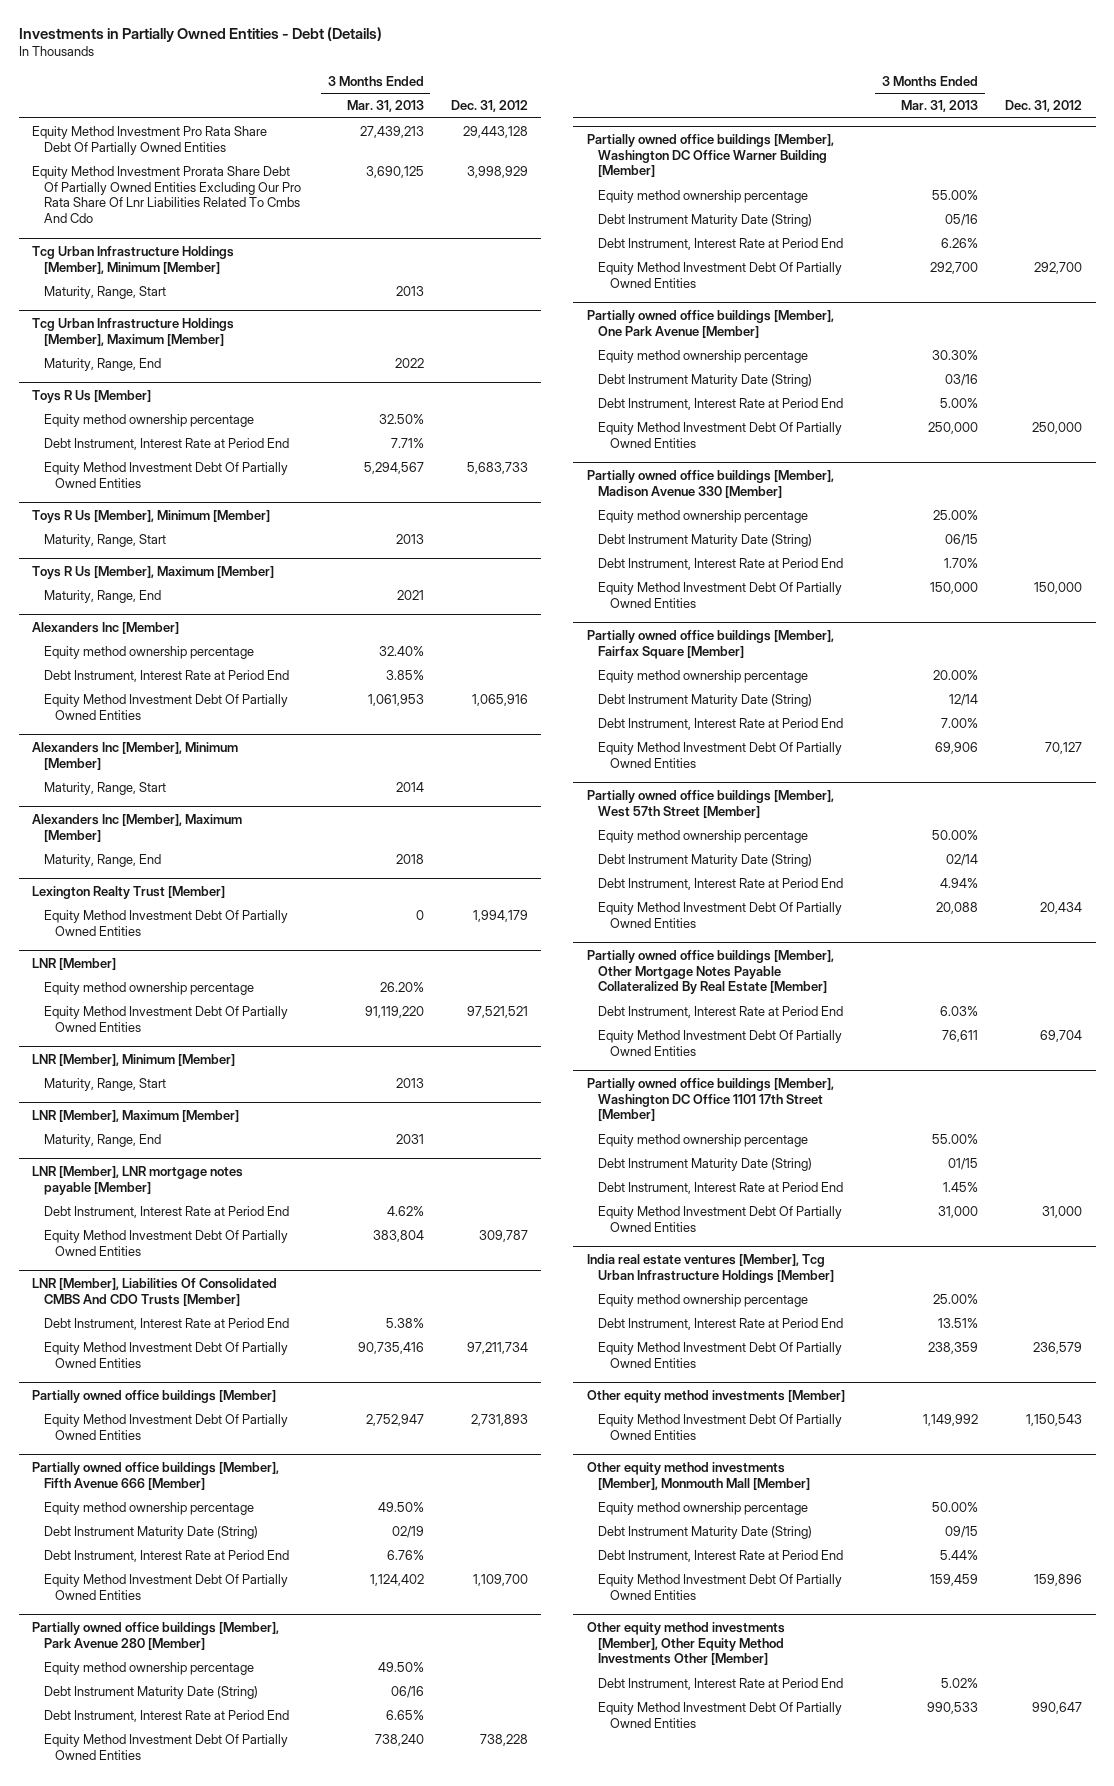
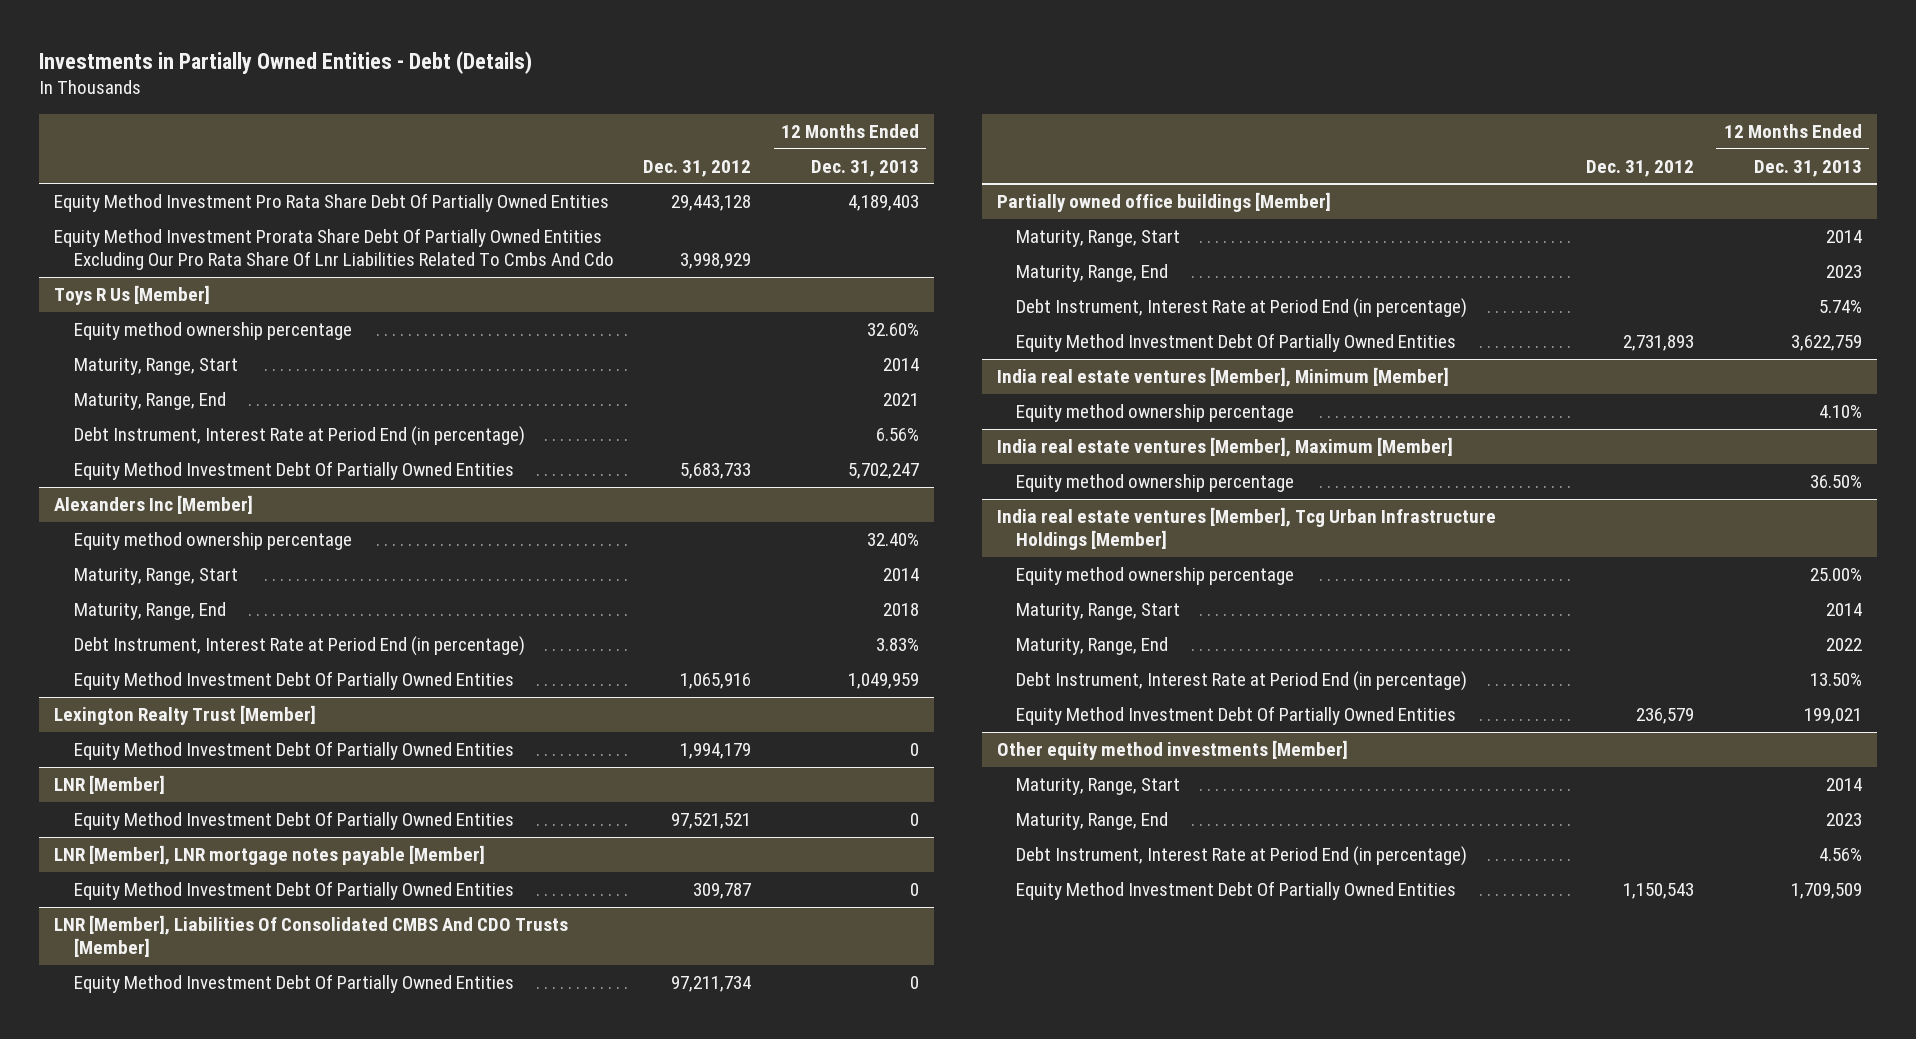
- | 3 Months Ended Mar. 31, 2013 | Dec. 31, 2012
+ | Dec. 31, 2012 | 12 Months Ended Dec. 31, 2013
- Tcg Urban Infrastructure Holdings [Member], Minimum [Member]
- Maturity, Range, Start | 2013 |
- Tcg Urban Infrastructure Holdings [Member], Maximum [Member]
- Maturity, Range, End | 2022 |
@ Toys R Us [Member]
- Debt Instrument, Interest Rate at Period End | 7.71% |
+ Maturity, Range, Start | | 2014
+ Maturity, Range, End | | 2021
+ Debt Instrument, Interest Rate at Period End (in percentage) | | 6.56%
- Toys R Us [Member], Minimum [Member]
- Maturity, Range, Start | 2013 |
- Toys R Us [Member], Maximum [Member]
- Maturity, Range, End | 2021 |
@ Alexanders Inc [Member]
- Debt Instrument, Interest Rate at Period End | 3.85% |
+ Maturity, Range, Start | | 2014
+ Maturity, Range, End | | 2018
+ Debt Instrument, Interest Rate at Period End (in percentage) | | 3.83%
- Alexanders Inc [Member], Minimum [Member]
- Maturity, Range, Start | 2014 |
- Alexanders Inc [Member], Maximum [Member]
- Maturity, Range, End | 2018 |
@ LNR [Member]
- Equity method ownership percentage | 26.20% |
- LNR [Member], Minimum [Member]
- Maturity, Range, Start | 2013 |
- LNR [Member], Maximum [Member]
- Maturity, Range, End | 2031 |
@ LNR [Member], LNR mortgage notes payable [Member]
- Debt Instrument, Interest Rate at Period End | 4.62% |
@ LNR [Member], Liabilities Of Consolidated CMBS And CDO Trusts [Member]
- Debt Instrument, Interest Rate at Period End | 5.38% |
@ Partially owned office buildings [Member]
+ Maturity, Range, Start | | 2014
+ Maturity, Range, End | | 2023
+ Debt Instrument, Interest Rate at Period End (in percentage) | | 5.74%
- Partially owned office buildings [Member], Fifth Avenue 666 [Member]
- Equity method ownership percentage | 49.50% |
- Debt Instrument Maturity Date (String) | 02/19 |
- Debt Instrument, Interest Rate at Period End | 6.76% |
- Equity Method Investment Debt Of Partially Owned Entities | 1,124,402 | 1,109,700
- Partially owned office buildings [Member], Park Avenue 280 [Member]
- Equity method ownership percentage | 49.50% |
- Debt Instrument Maturity Date (String) | 06/16 |
- Debt Instrument, Interest Rate at Period End | 6.65% |
- Equity Method Investment Debt Of Partially Owned Entities | 738,240 | 738,228
- Partially owned office buildings [Member], Washington DC Office Warner Building [Member]
- Equity method ownership percentage | 55.00% |
- Debt Instrument Maturity Date (String) | 05/16 |
- Debt Instrument, Interest Rate at Period End | 6.26% |
- Equity Method Investment Debt Of Partially Owned Entities | 292,700 | 292,700
- Partially owned office buildings [Member], One Park Avenue [Member]
- Equity method ownership percentage | 30.30% |
- Debt Instrument Maturity Date (String) | 03/16 |
- Debt Instrument, Interest Rate at Period End | 5.00% |
- Equity Method Investment Debt Of Partially Owned Entities | 250,000 | 250,000
- Partially owned office buildings [Member], Madison Avenue 330 [Member]
- Equity method ownership percentage | 25.00% |
- Debt Instrument Maturity Date (String) | 06/15 |
- Debt Instrument, Interest Rate at Period End | 1.70% |
- Equity Method Investment Debt Of Partially Owned Entities | 150,000 | 150,000
- Partially owned office buildings [Member], Fairfax Square [Member]
- Equity method ownership percentage | 20.00% |
- Debt Instrument Maturity Date (String) | 12/14 |
- Debt Instrument, Interest Rate at Period End | 7.00% |
- Equity Method Investment Debt Of Partially Owned Entities | 69,906 | 70,127
- Partially owned office buildings [Member], West 57th Street [Member]
- Equity method ownership percentage | 50.00% |
- Debt Instrument Maturity Date (String) | 02/14 |
- Debt Instrument, Interest Rate at Period End | 4.94% |
- Equity Method Investment Debt Of Partially Owned Entities | 20,088 | 20,434
- Partially owned office buildings [Member], Other Mortgage Notes Payable Collateralized By Real Estate [Member]
- Debt Instrument, Interest Rate at Period End | 6.03% |
- Equity Method Investment Debt Of Partially Owned Entities | 76,611 | 69,704
- Partially owned office buildings [Member], Washington DC Office 1101 17th Street [Member]
- Equity method ownership percentage | 55.00% |
- Debt Instrument Maturity Date (String) | 01/15 |
- Debt Instrument, Interest Rate at Period End | 1.45% |
- Equity Method Investment Debt Of Partially Owned Entities | 31,000 | 31,000
+ India real estate ventures [Member], Minimum [Member]
+ Equity method ownership percentage | | 4.10%
+ India real estate ventures [Member], Maximum [Member]
+ Equity method ownership percentage | | 36.50%
@ India real estate ventures [Member], Tcg Urban Infrastructure Holdings [Member]
- Debt Instrument, Interest Rate at Period End | 13.51% |
+ Maturity, Range, Start | | 2014
+ Maturity, Range, End | | 2022
+ Debt Instrument, Interest Rate at Period End (in percentage) | | 13.50%
@ Other equity method investments [Member]
+ Maturity, Range, Start | | 2014
+ Maturity, Range, End | | 2023
+ Debt Instrument, Interest Rate at Period End (in percentage) | | 4.56%
- Other equity method investments [Member], Monmouth Mall [Member]
- Equity method ownership percentage | 50.00% |
- Debt Instrument Maturity Date (String) | 09/15 |
- Debt Instrument, Interest Rate at Period End | 5.44% |
- Equity Method Investment Debt Of Partially Owned Entities | 159,459 | 159,896
- Other equity method investments [Member], Other Equity Method Investments Other [Member]
- Debt Instrument, Interest Rate at Period End | 5.02% |
- Equity Method Investment Debt Of Partially Owned Entities | 990,533 | 990,647

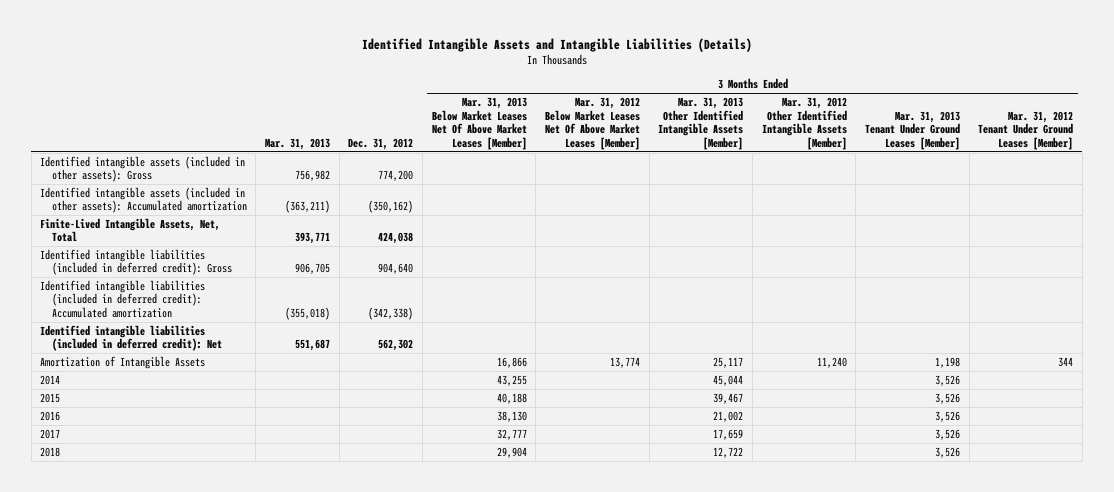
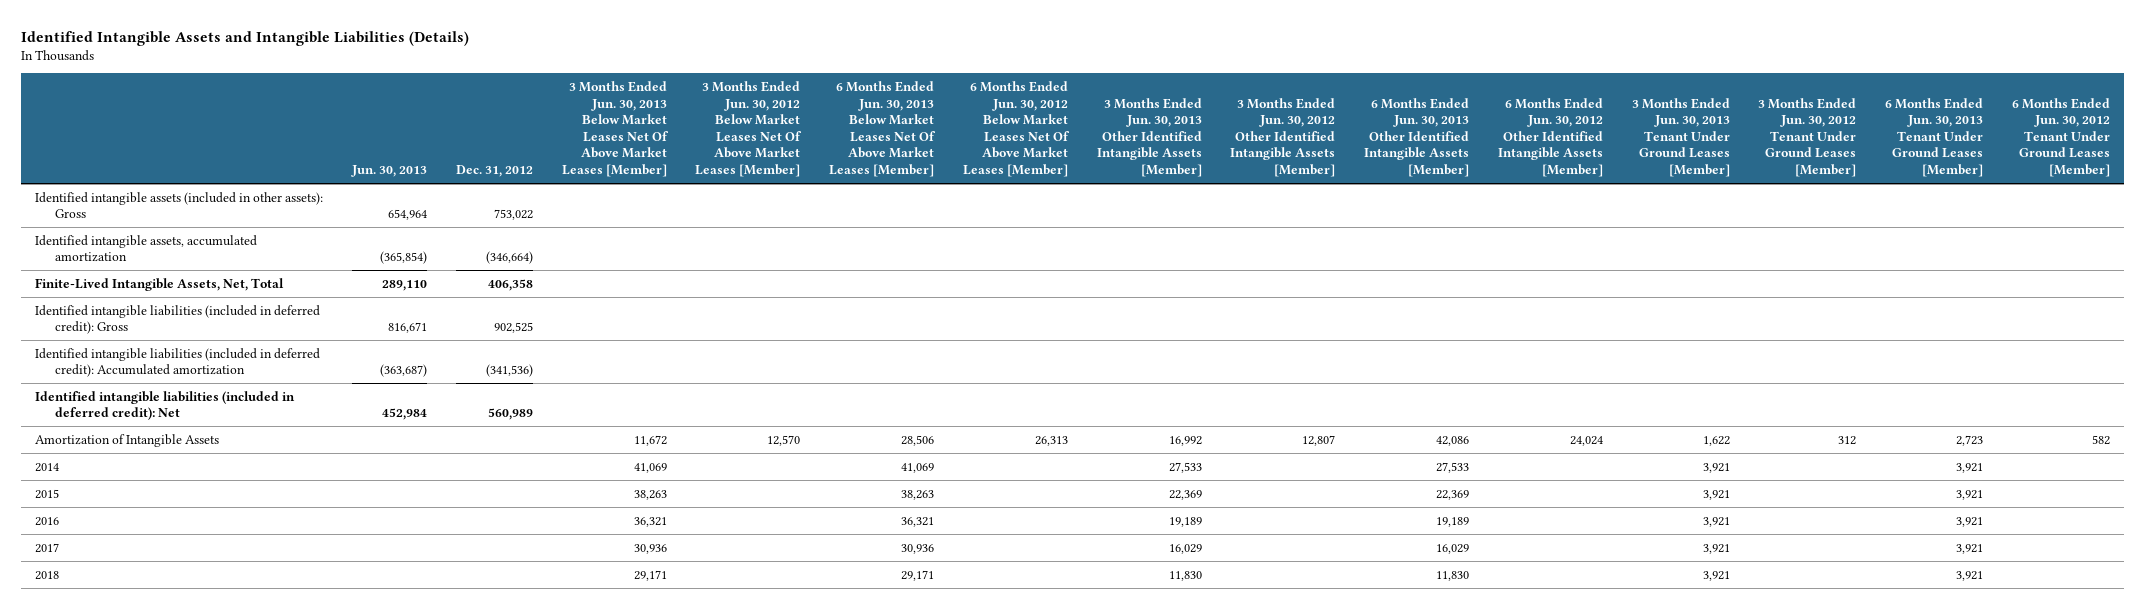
- | Mar. 31, 2013 | Dec. 31, 2012 | 3 Months Ended Mar. 31, 2013 Below Market Leases Net Of Above Market Leases [Member] | 3 Months Ended Mar. 31, 2012 Below Market Leases Net Of Above Market Leases [Member] | 3 Months Ended Mar. 31, 2013 Other Identified Intangible Assets [Member] | 3 Months Ended Mar. 31, 2012 Other Identified Intangible Assets [Member] | 3 Months Ended Mar. 31, 2013 Tenant Under Ground Leases [Member] | 3 Months Ended Mar. 31, 2012 Tenant Under Ground Leases [Member]
+ | Jun. 30, 2013 | Dec. 31, 2012 | 3 Months Ended Jun. 30, 2013 Below Market Leases Net Of Above Market Leases [Member] | 3 Months Ended Jun. 30, 2012 Below Market Leases Net Of Above Market Leases [Member] | 6 Months Ended Jun. 30, 2013 Below Market Leases Net Of Above Market Leases [Member] | 6 Months Ended Jun. 30, 2012 Below Market Leases Net Of Above Market Leases [Member] | 3 Months Ended Jun. 30, 2013 Other Identified Intangible Assets [Member] | 3 Months Ended Jun. 30, 2012 Other Identified Intangible Assets [Member] | 6 Months Ended Jun. 30, 2013 Other Identified Intangible Assets [Member] | 6 Months Ended Jun. 30, 2012 Other Identified Intangible Assets [Member] | 3 Months Ended Jun. 30, 2013 Tenant Under Ground Leases [Member] | 3 Months Ended Jun. 30, 2012 Tenant Under Ground Leases [Member] | 6 Months Ended Jun. 30, 2013 Tenant Under Ground Leases [Member] | 6 Months Ended Jun. 30, 2012 Tenant Under Ground Leases [Member]
- Identified intangible assets (included in other assets): Gross | 756,982 | 774,200 | | | | | |
- Identified intangible assets (included in other assets): Accumulated amortization | (363,211) | (350,162) | | | | | |
- Finite-Lived Intangible Assets, Net, Total | 393,771 | 424,038 | | | | | |
- Identified intangible liabilities (included in deferred credit): Gross | 906,705 | 904,640 | | | | | |
- Identified intangible liabilities (included in deferred credit): Accumulated amortization | (355,018) | (342,338) | | | | | |
- Identified intangible liabilities (included in deferred credit): Net | 551,687 | 562,302 | | | | | |
+ Identified intangible assets (included in other assets): Gross | 654,964 | 753,022 | | | | | | | | | | | |
+ Identified intangible assets, accumulated amortization | (365,854) | (346,664) | | | | | | | | | | | |
+ Finite-Lived Intangible Assets, Net, Total | 289,110 | 406,358 | | | | | | | | | | | |
+ Identified intangible liabilities (included in deferred credit): Gross | 816,671 | 902,525 | | | | | | | | | | | |
+ Identified intangible liabilities (included in deferred credit): Accumulated amortization | (363,687) | (341,536) | | | | | | | | | | | |
+ Identified intangible liabilities (included in deferred credit): Net | 452,984 | 560,989 | | | | | | | | | | | |

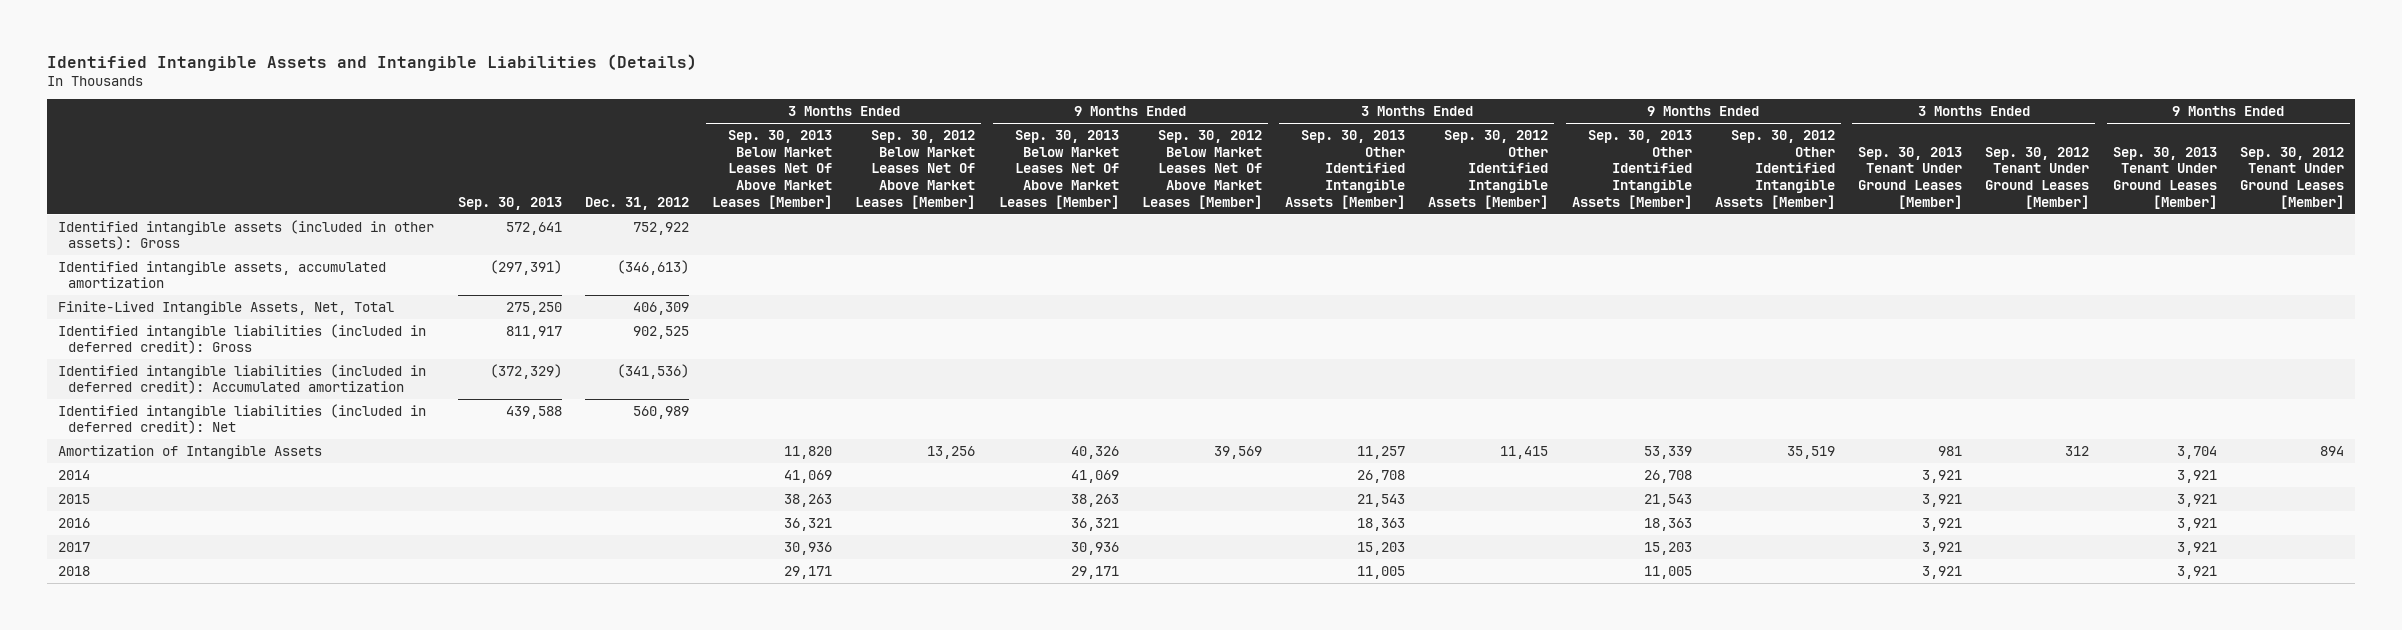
- | Jun. 30, 2013 | Dec. 31, 2012 | 3 Months Ended Jun. 30, 2013 Below Market Leases Net Of Above Market Leases [Member] | 3 Months Ended Jun. 30, 2012 Below Market Leases Net Of Above Market Leases [Member] | 6 Months Ended Jun. 30, 2013 Below Market Leases Net Of Above Market Leases [Member] | 6 Months Ended Jun. 30, 2012 Below Market Leases Net Of Above Market Leases [Member] | 3 Months Ended Jun. 30, 2013 Other Identified Intangible Assets [Member] | 3 Months Ended Jun. 30, 2012 Other Identified Intangible Assets [Member] | 6 Months Ended Jun. 30, 2013 Other Identified Intangible Assets [Member] | 6 Months Ended Jun. 30, 2012 Other Identified Intangible Assets [Member] | 3 Months Ended Jun. 30, 2013 Tenant Under Ground Leases [Member] | 3 Months Ended Jun. 30, 2012 Tenant Under Ground Leases [Member] | 6 Months Ended Jun. 30, 2013 Tenant Under Ground Leases [Member] | 6 Months Ended Jun. 30, 2012 Tenant Under Ground Leases [Member]
+ | Sep. 30, 2013 | Dec. 31, 2012 | 3 Months Ended Sep. 30, 2013 Below Market Leases Net Of Above Market Leases [Member] | 3 Months Ended Sep. 30, 2012 Below Market Leases Net Of Above Market Leases [Member] | 9 Months Ended Sep. 30, 2013 Below Market Leases Net Of Above Market Leases [Member] | 9 Months Ended Sep. 30, 2012 Below Market Leases Net Of Above Market Leases [Member] | 3 Months Ended Sep. 30, 2013 Other Identified Intangible Assets [Member] | 3 Months Ended Sep. 30, 2012 Other Identified Intangible Assets [Member] | 9 Months Ended Sep. 30, 2013 Other Identified Intangible Assets [Member] | 9 Months Ended Sep. 30, 2012 Other Identified Intangible Assets [Member] | 3 Months Ended Sep. 30, 2013 Tenant Under Ground Leases [Member] | 3 Months Ended Sep. 30, 2012 Tenant Under Ground Leases [Member] | 9 Months Ended Sep. 30, 2013 Tenant Under Ground Leases [Member] | 9 Months Ended Sep. 30, 2012 Tenant Under Ground Leases [Member]
- Identified intangible assets (included in other assets): Gross | 654,964 | 753,022 | | | | | | | | | | | |
- Identified intangible assets, accumulated amortization | (365,854) | (346,664) | | | | | | | | | | | |
- Finite-Lived Intangible Assets, Net, Total | 289,110 | 406,358 | | | | | | | | | | | |
+ Identified intangible assets (included in other assets): Gross | 572,641 | 752,922 | | | | | | | | | | | |
+ Identified intangible assets, accumulated amortization | (297,391) | (346,613) | | | | | | | | | | | |
+ Finite-Lived Intangible Assets, Net, Total | 275,250 | 406,309 | | | | | | | | | | | |

